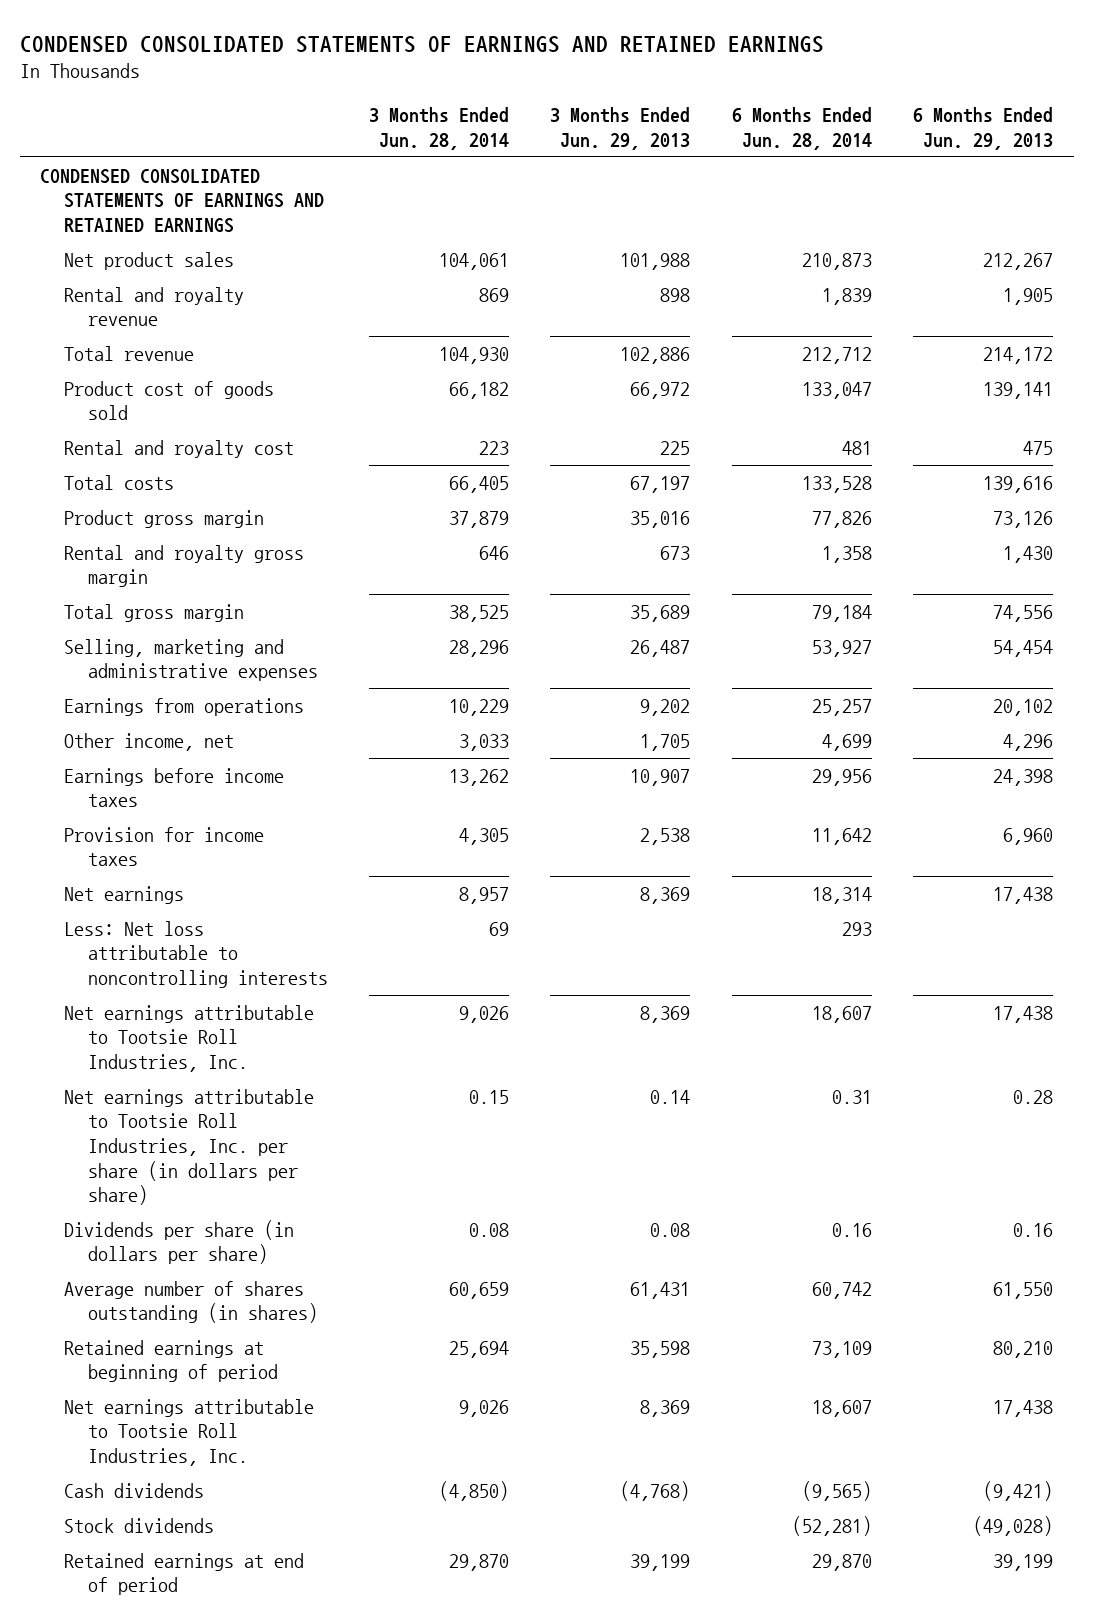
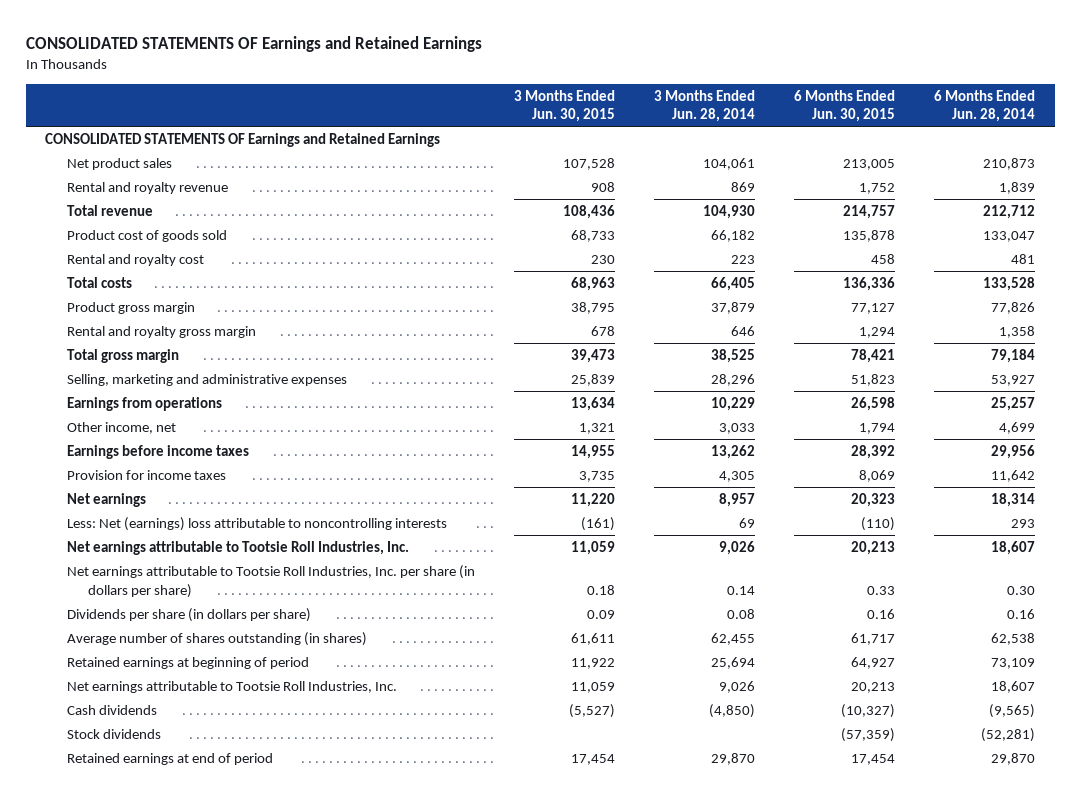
- CONDENSED CONSOLIDATED STATEMENTS OF EARNINGS AND RETAINED EARNINGS
+ CONSOLIDATED STATEMENTS OF Earnings and Retained Earnings
- | 3 Months Ended Jun. 28, 2014 | 3 Months Ended Jun. 29, 2013 | 6 Months Ended Jun. 28, 2014 | 6 Months Ended Jun. 29, 2013
+ | 3 Months Ended Jun. 30, 2015 | 3 Months Ended Jun. 28, 2014 | 6 Months Ended Jun. 30, 2015 | 6 Months Ended Jun. 28, 2014
- CONDENSED CONSOLIDATED STATEMENTS OF EARNINGS AND RETAINED EARNINGS
+ CONSOLIDATED STATEMENTS OF Earnings and Retained Earnings
- Less: Net loss attributable to noncontrolling interests | 69 | | 293 |
+ Less: Net (earnings) loss attributable to noncontrolling interests | (161) | 69 | (110) | 293
- Net earnings attributable to Tootsie Roll Industries, Inc. per share (in dollars per share) | 0.15 | 0.14 | 0.31 | 0.28
+ Net earnings attributable to Tootsie Roll Industries, Inc. per share (in dollars per share) | 0.18 | 0.14 | 0.33 | 0.30
- Average number of shares outstanding (in shares) | 60,659 | 61,431 | 60,742 | 61,550
+ Average number of shares outstanding (in shares) | 61,611 | 62,455 | 61,717 | 62,538

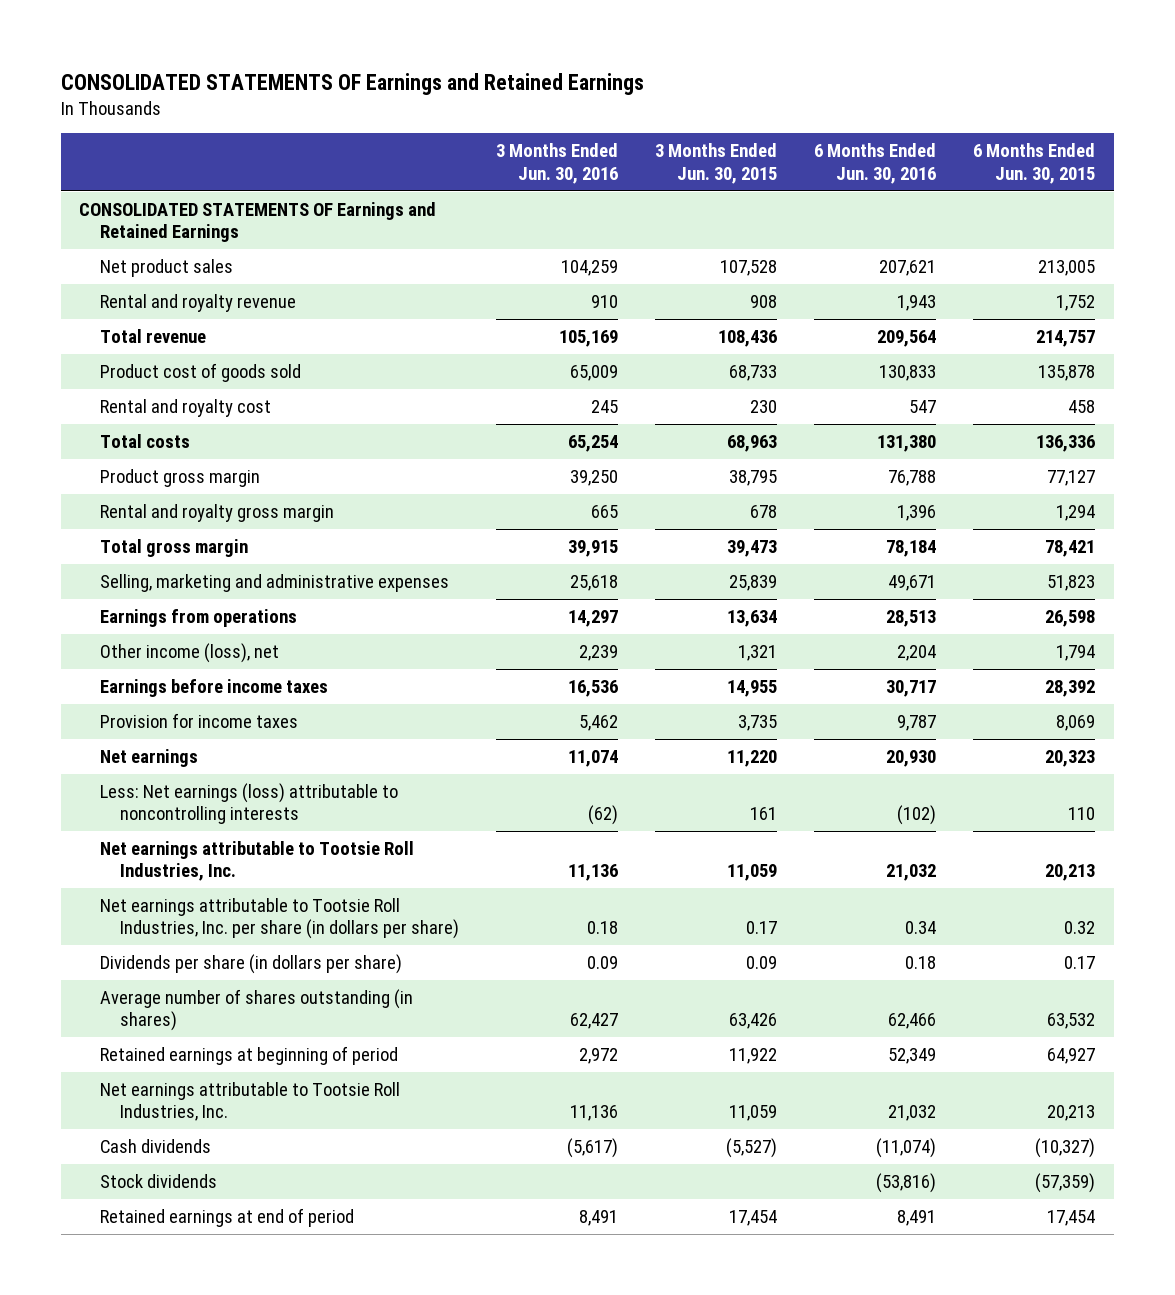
- | 3 Months Ended Jun. 30, 2015 | 3 Months Ended Jun. 28, 2014 | 6 Months Ended Jun. 30, 2015 | 6 Months Ended Jun. 28, 2014
+ | 3 Months Ended Jun. 30, 2016 | 3 Months Ended Jun. 30, 2015 | 6 Months Ended Jun. 30, 2016 | 6 Months Ended Jun. 30, 2015
- Other income, net | 1,321 | 3,033 | 1,794 | 4,699
+ Other income (loss), net | 2,239 | 1,321 | 2,204 | 1,794
- Less: Net (earnings) loss attributable to noncontrolling interests | (161) | 69 | (110) | 293
+ Less: Net earnings (loss) attributable to noncontrolling interests | (62) | 161 | (102) | 110
- Net earnings attributable to Tootsie Roll Industries, Inc. per share (in dollars per share) | 0.18 | 0.14 | 0.33 | 0.30
- Dividends per share (in dollars per share) | 0.09 | 0.08 | 0.16 | 0.16
- Average number of shares outstanding (in shares) | 61,611 | 62,455 | 61,717 | 62,538
+ Net earnings attributable to Tootsie Roll Industries, Inc. per share (in dollars per share) | 0.18 | 0.17 | 0.34 | 0.32
+ Dividends per share (in dollars per share) | 0.09 | 0.09 | 0.18 | 0.17
+ Average number of shares outstanding (in shares) | 62,427 | 63,426 | 62,466 | 63,532

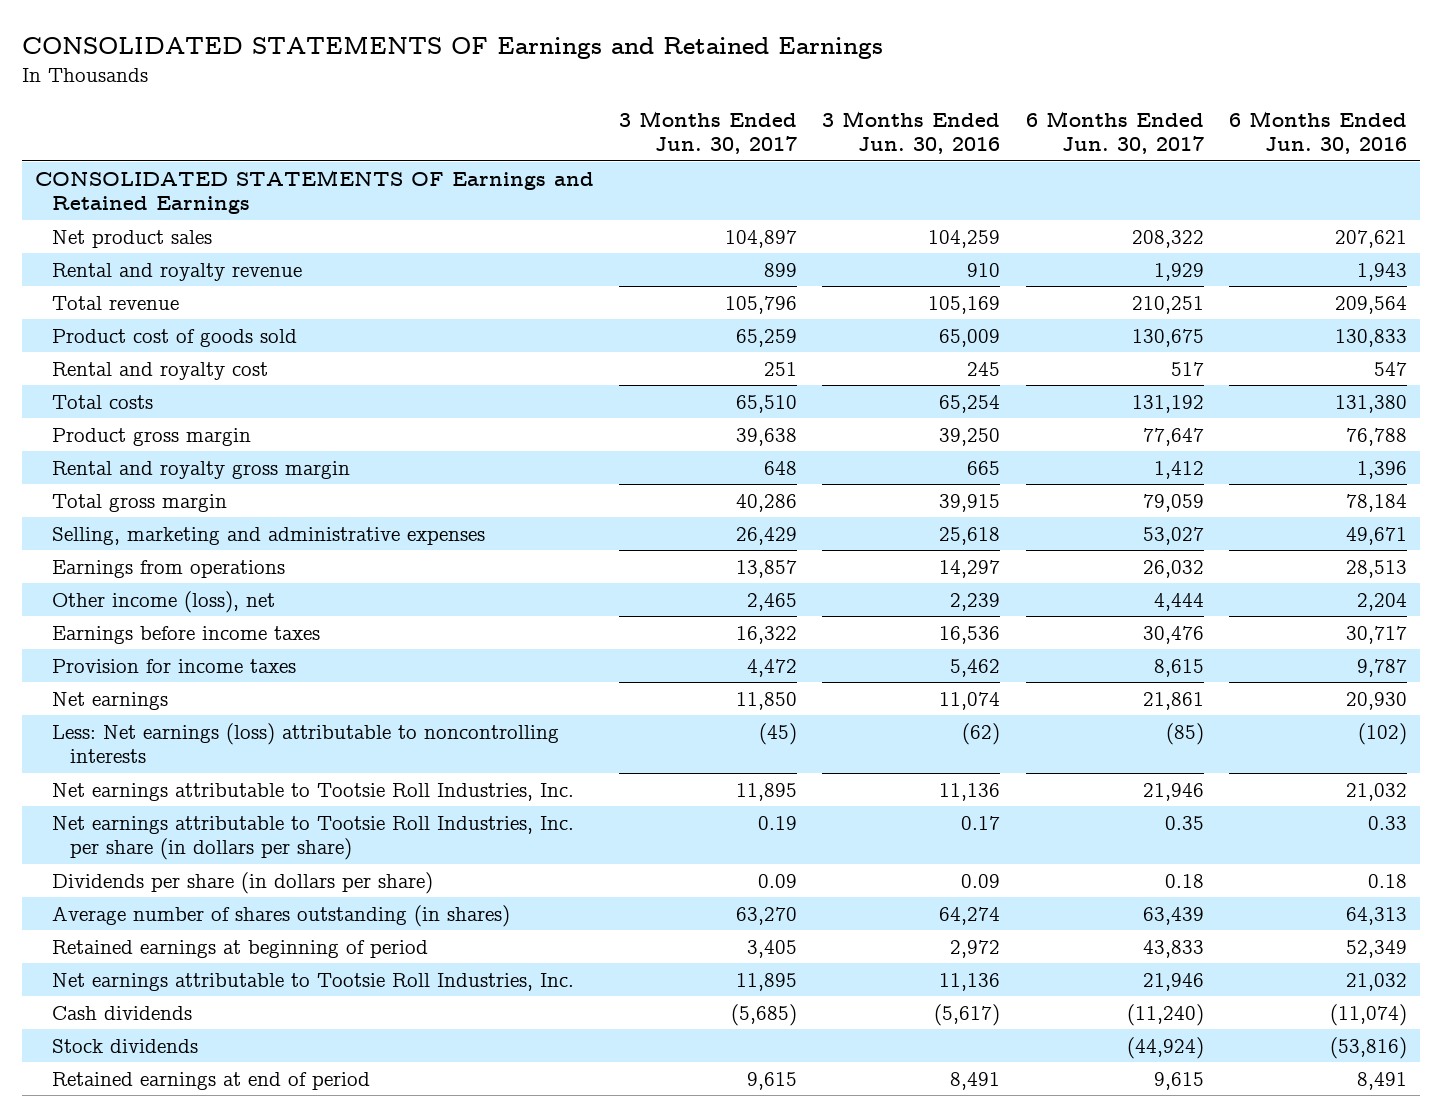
- | 3 Months Ended Jun. 30, 2016 | 3 Months Ended Jun. 30, 2015 | 6 Months Ended Jun. 30, 2016 | 6 Months Ended Jun. 30, 2015
+ | 3 Months Ended Jun. 30, 2017 | 3 Months Ended Jun. 30, 2016 | 6 Months Ended Jun. 30, 2017 | 6 Months Ended Jun. 30, 2016
- Net earnings attributable to Tootsie Roll Industries, Inc. per share (in dollars per share) | 0.18 | 0.17 | 0.34 | 0.32
+ Net earnings attributable to Tootsie Roll Industries, Inc. per share (in dollars per share) | 0.19 | 0.17 | 0.35 | 0.33
- Average number of shares outstanding (in shares) | 62,427 | 63,426 | 62,466 | 63,532
+ Average number of shares outstanding (in shares) | 63,270 | 64,274 | 63,439 | 64,313

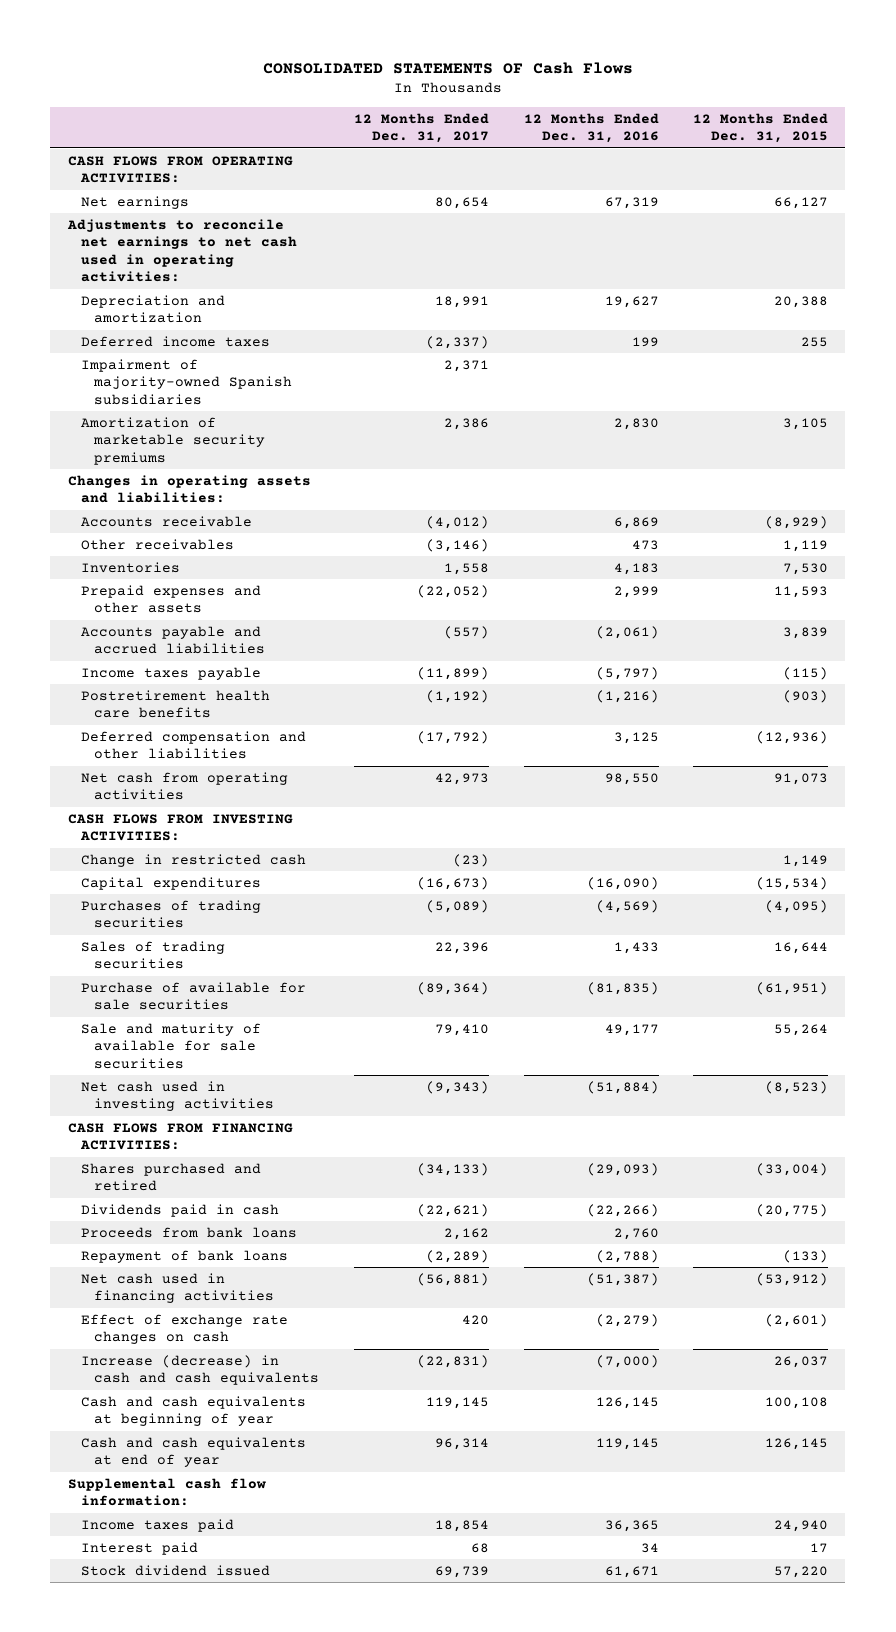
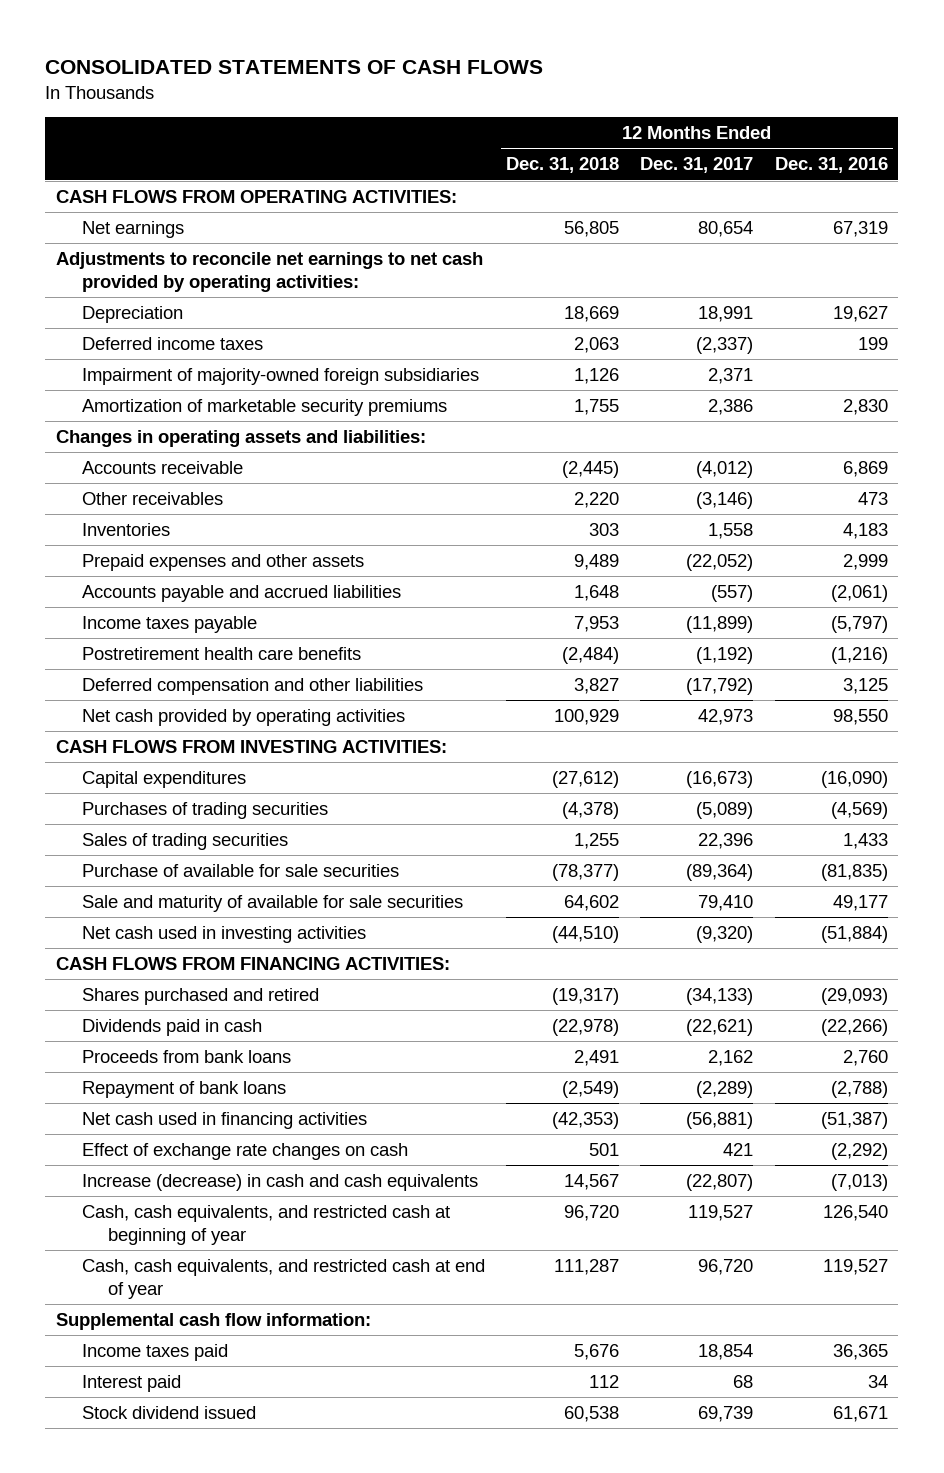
- CONSOLIDATED STATEMENTS OF Cash Flows
+ CONSOLIDATED STATEMENTS OF CASH FLOWS
- | 12 Months Ended Dec. 31, 2017 | 12 Months Ended Dec. 31, 2016 | 12 Months Ended Dec. 31, 2015
+ | 12 Months Ended Dec. 31, 2018 | 12 Months Ended Dec. 31, 2017 | 12 Months Ended Dec. 31, 2016
- Adjustments to reconcile net earnings to net cash used in operating activities:
- Depreciation and amortization | 18,991 | 19,627 | 20,388
+ Adjustments to reconcile net earnings to net cash provided by operating activities:
+ Depreciation | 18,669 | 18,991 | 19,627
- Impairment of majority-owned Spanish subsidiaries | 2,371 | |
+ Impairment of majority-owned foreign subsidiaries | 1,126 | 2,371 |
- Net cash from operating activities | 42,973 | 98,550 | 91,073
+ Net cash provided by operating activities | 100,929 | 42,973 | 98,550
- Change in restricted cash | (23) | | 1,149
- Net cash used in investing activities | (9,343) | (51,884) | (8,523)
+ Net cash used in investing activities | (44,510) | (9,320) | (51,884)
- Effect of exchange rate changes on cash | 420 | (2,279) | (2,601)
- Increase (decrease) in cash and cash equivalents | (22,831) | (7,000) | 26,037
- Cash and cash equivalents at beginning of year | 119,145 | 126,145 | 100,108
- Cash and cash equivalents at end of year | 96,314 | 119,145 | 126,145
+ Effect of exchange rate changes on cash | 501 | 421 | (2,292)
+ Increase (decrease) in cash and cash equivalents | 14,567 | (22,807) | (7,013)
+ Cash, cash equivalents, and restricted cash at beginning of year | 96,720 | 119,527 | 126,540
+ Cash, cash equivalents, and restricted cash at end of year | 111,287 | 96,720 | 119,527

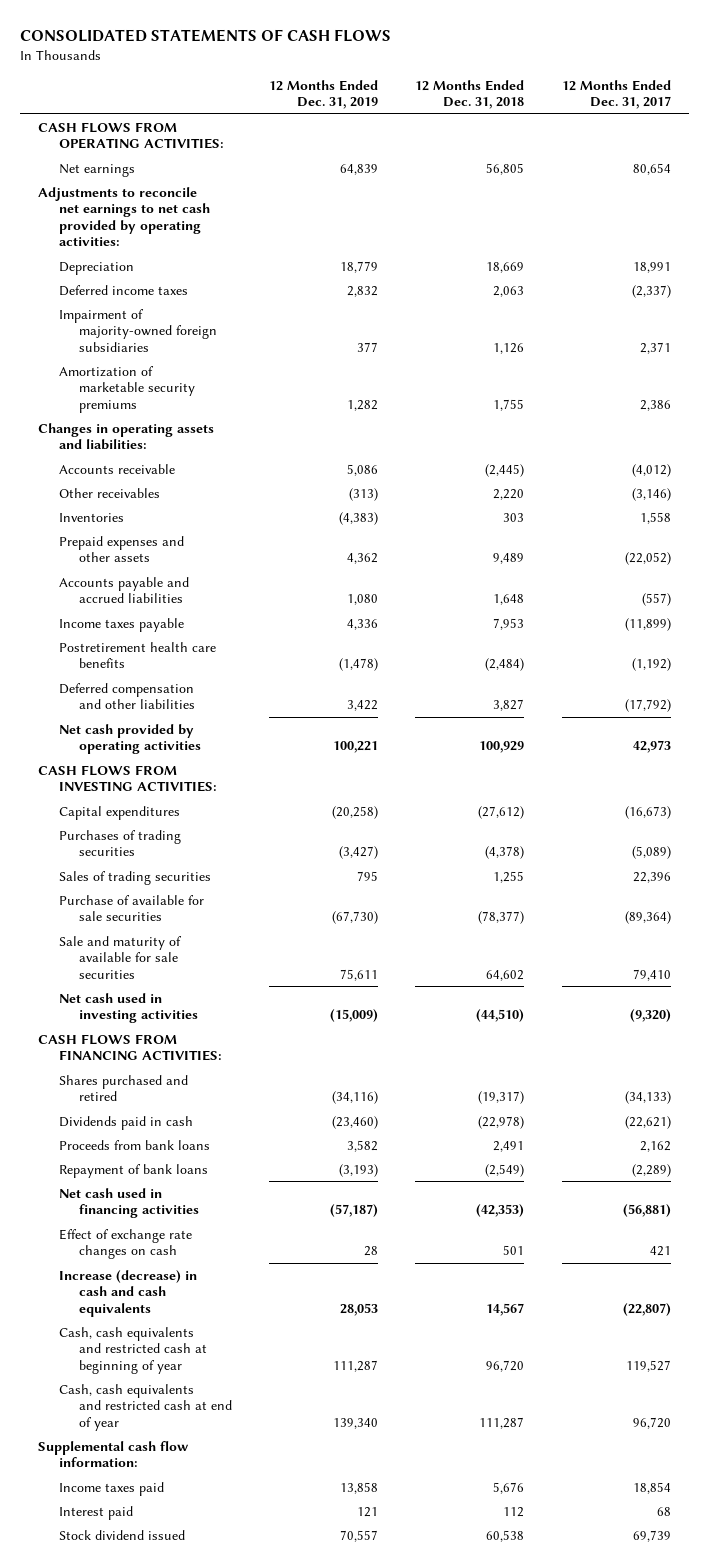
- | 12 Months Ended Dec. 31, 2018 | 12 Months Ended Dec. 31, 2017 | 12 Months Ended Dec. 31, 2016
+ | 12 Months Ended Dec. 31, 2019 | 12 Months Ended Dec. 31, 2018 | 12 Months Ended Dec. 31, 2017
- Cash, cash equivalents, and restricted cash at beginning of year | 96,720 | 119,527 | 126,540
- Cash, cash equivalents, and restricted cash at end of year | 111,287 | 96,720 | 119,527
+ Cash, cash equivalents and restricted cash at beginning of year | 111,287 | 96,720 | 119,527
+ Cash, cash equivalents and restricted cash at end of year | 139,340 | 111,287 | 96,720

